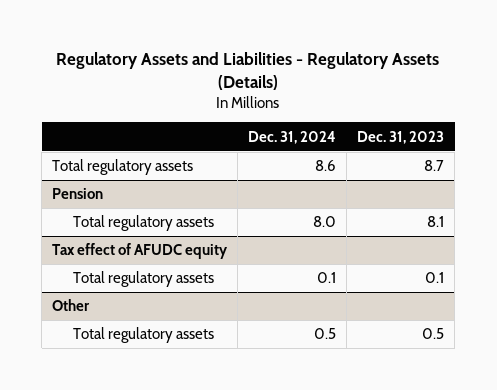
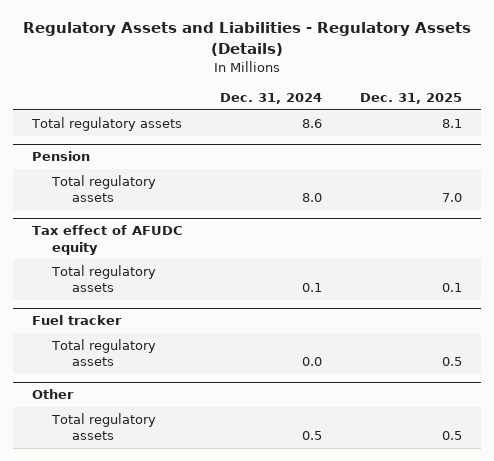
- | Dec. 31, 2024 | Dec. 31, 2023
+ | Dec. 31, 2024 | Dec. 31, 2025
+ Fuel tracker
+ Total regulatory assets | 0.0 | 0.5

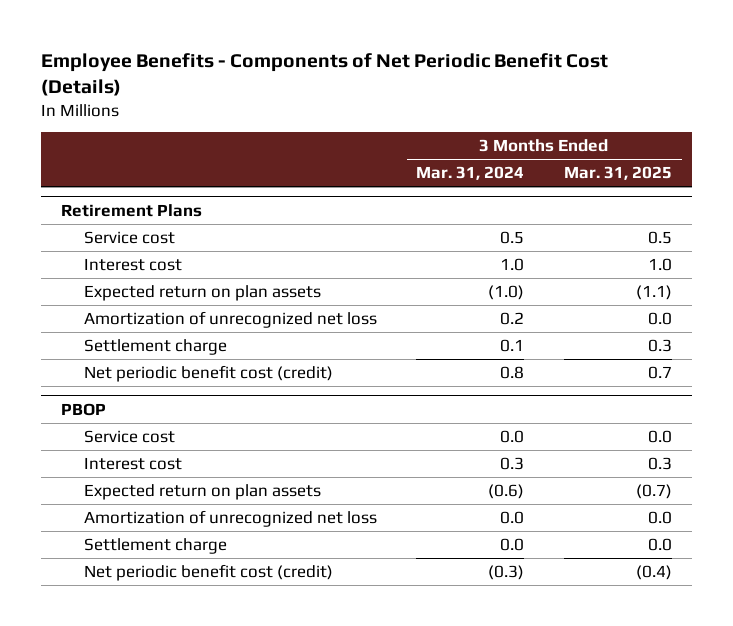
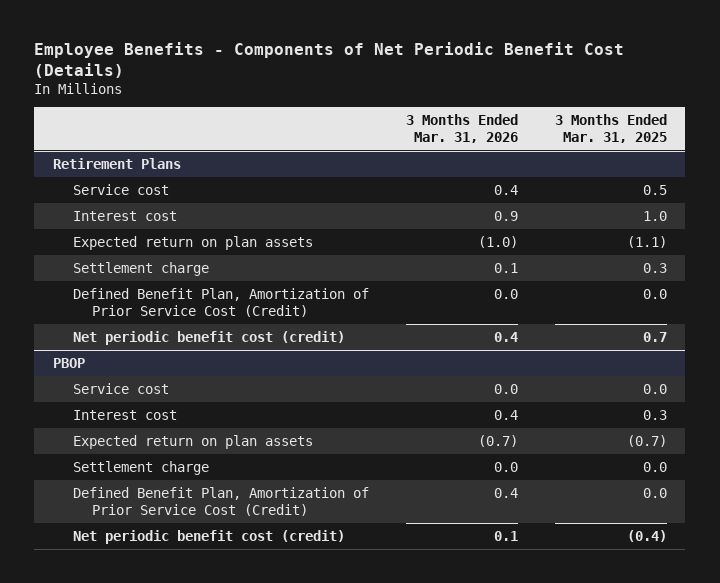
- | 3 Months Ended Mar. 31, 2024 | 3 Months Ended Mar. 31, 2025
+ | 3 Months Ended Mar. 31, 2026 | 3 Months Ended Mar. 31, 2025
@ Retirement Plans
- Amortization of unrecognized net loss | 0.2 | 0.0
+ Defined Benefit Plan, Amortization of Prior Service Cost (Credit) | 0.0 | 0.0
@ PBOP
- Amortization of unrecognized net loss | 0.0 | 0.0
+ Defined Benefit Plan, Amortization of Prior Service Cost (Credit) | 0.4 | 0.0

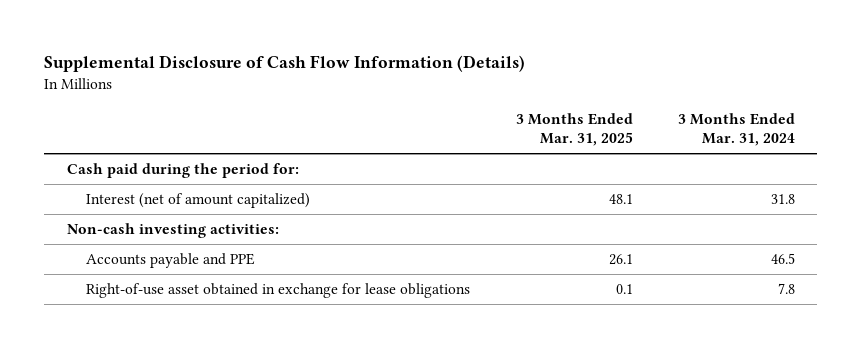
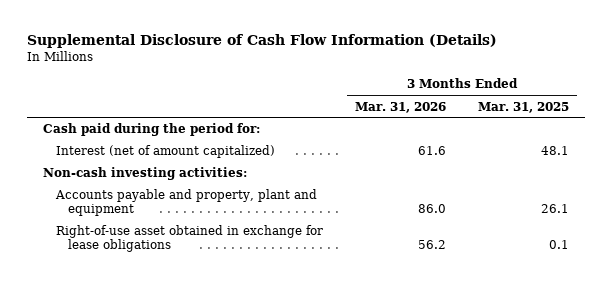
- | 3 Months Ended Mar. 31, 2025 | 3 Months Ended Mar. 31, 2024
+ | 3 Months Ended Mar. 31, 2026 | 3 Months Ended Mar. 31, 2025
- Accounts payable and PPE | 26.1 | 46.5
+ Accounts payable and property, plant and equipment | 86.0 | 26.1

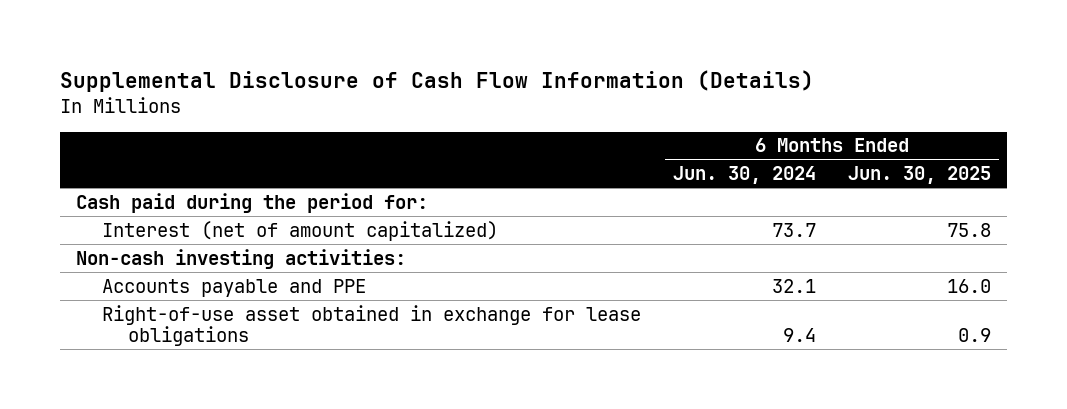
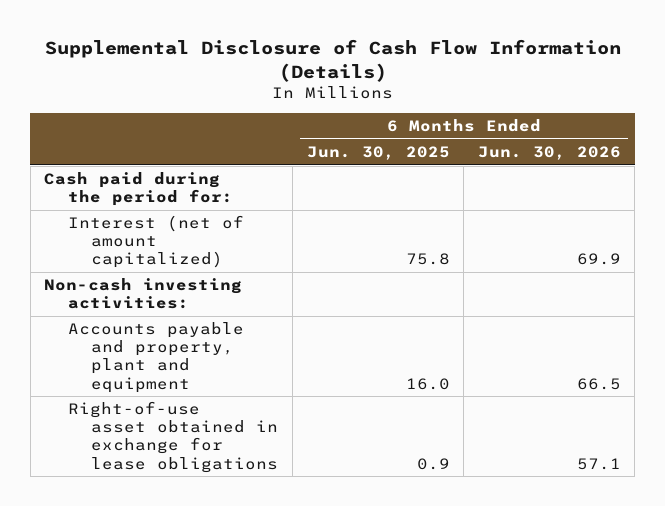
- | 6 Months Ended Jun. 30, 2024 | 6 Months Ended Jun. 30, 2025
+ | 6 Months Ended Jun. 30, 2025 | 6 Months Ended Jun. 30, 2026
- Accounts payable and PPE | 32.1 | 16.0
+ Accounts payable and property, plant and equipment | 16.0 | 66.5

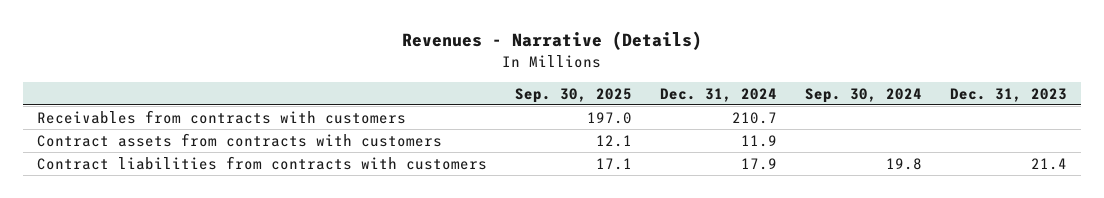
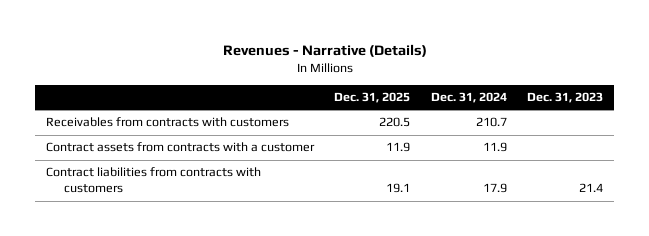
- | Sep. 30, 2025 | Dec. 31, 2024 | Sep. 30, 2024 | Dec. 31, 2023
+ | Dec. 31, 2025 | Dec. 31, 2024 | Dec. 31, 2023
- Contract assets from contracts with customers | 12.1 | 11.9 | |
+ Contract assets from contracts with a customer | 11.9 | 11.9 |

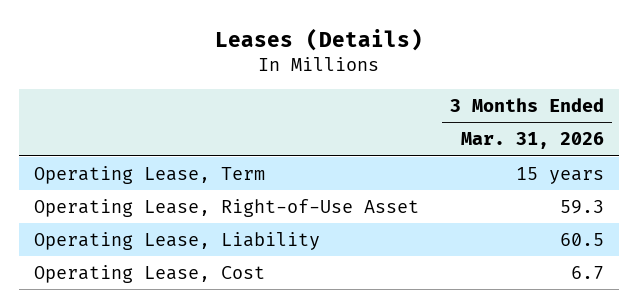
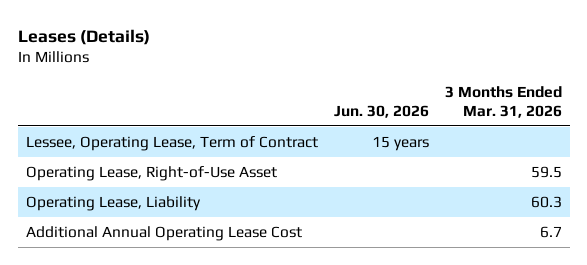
- | 3 Months Ended Mar. 31, 2026
+ | Jun. 30, 2026 | 3 Months Ended Mar. 31, 2026
- Operating Lease, Term | 15 years
- Operating Lease, Right-of-Use Asset | 59.3
- Operating Lease, Liability | 60.5
- Operating Lease, Cost | 6.7
+ Lessee, Operating Lease, Term of Contract | 15 years |
+ Operating Lease, Right-of-Use Asset | | 59.5
+ Operating Lease, Liability | | 60.3
+ Additional Annual Operating Lease Cost | | 6.7

